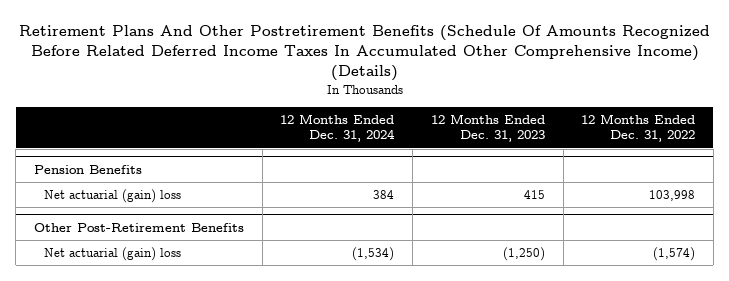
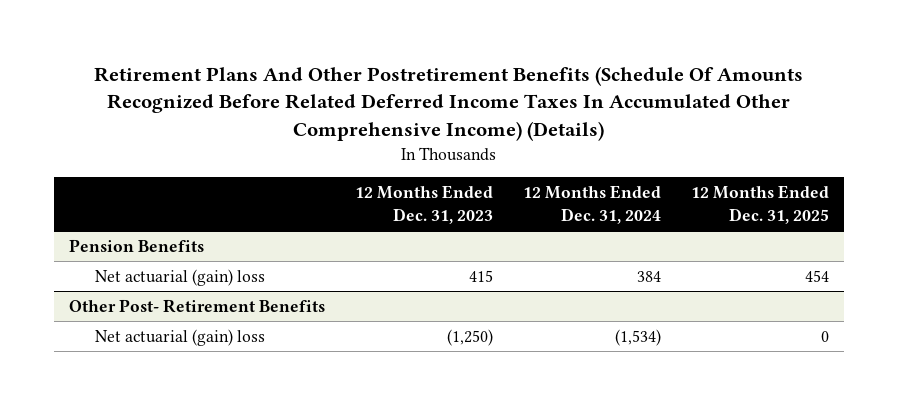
- | 12 Months Ended Dec. 31, 2024 | 12 Months Ended Dec. 31, 2023 | 12 Months Ended Dec. 31, 2022
+ | 12 Months Ended Dec. 31, 2023 | 12 Months Ended Dec. 31, 2024 | 12 Months Ended Dec. 31, 2025
- Other Post-Retirement Benefits
+ Other Post- Retirement Benefits

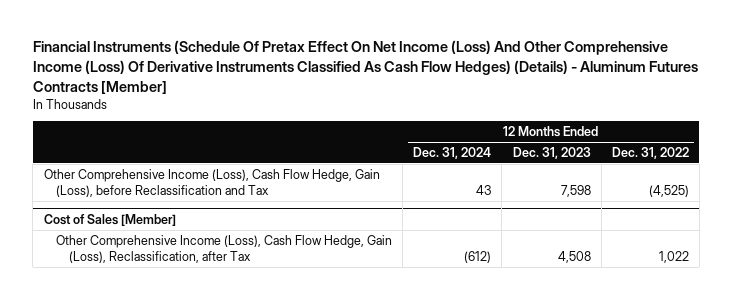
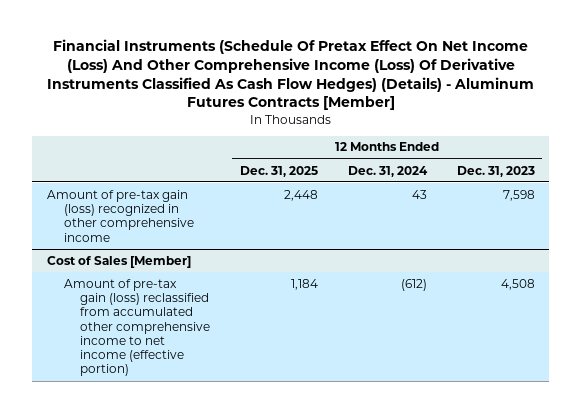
- | 12 Months Ended Dec. 31, 2024 | 12 Months Ended Dec. 31, 2023 | 12 Months Ended Dec. 31, 2022
+ | 12 Months Ended Dec. 31, 2025 | 12 Months Ended Dec. 31, 2024 | 12 Months Ended Dec. 31, 2023
- Other Comprehensive Income (Loss), Cash Flow Hedge, Gain (Loss), before Reclassification and Tax | 43 | 7,598 | (4,525)
+ Amount of pre-tax gain (loss) recognized in other comprehensive income | 2,448 | 43 | 7,598
@ Cost of Sales [Member]
- Other Comprehensive Income (Loss), Cash Flow Hedge, Gain (Loss), Reclassification, after Tax | (612) | 4,508 | 1,022
+ Amount of pre-tax gain (loss) reclassified from accumulated other comprehensive income to net income (effective portion) | 1,184 | (612) | 4,508

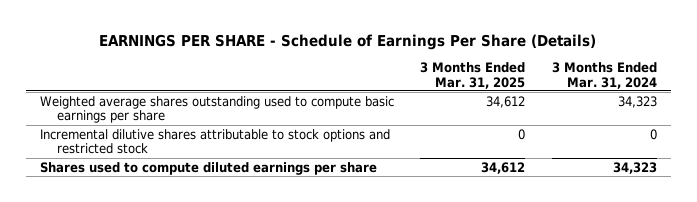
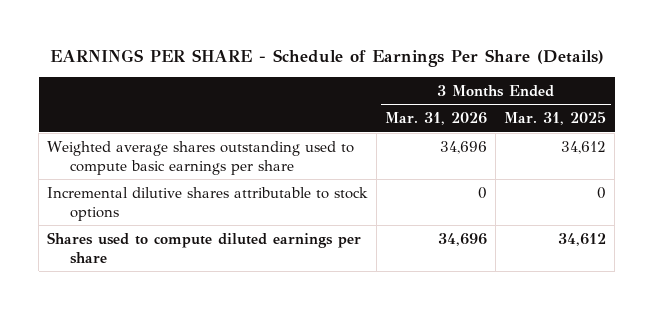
- | 3 Months Ended Mar. 31, 2025 | 3 Months Ended Mar. 31, 2024
+ | 3 Months Ended Mar. 31, 2026 | 3 Months Ended Mar. 31, 2025
- Incremental dilutive shares attributable to stock options and restricted stock | 0 | 0
+ Incremental dilutive shares attributable to stock options | 0 | 0

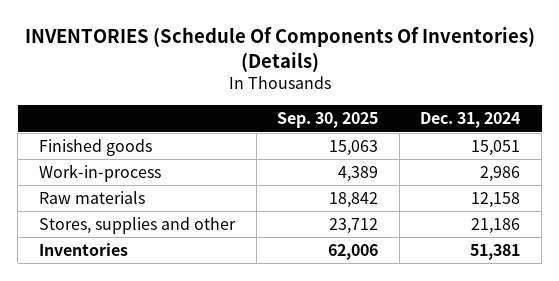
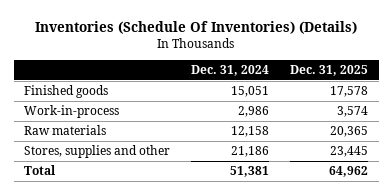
- INVENTORIES (Schedule Of Components Of Inventories) (Details)
+ Inventories (Schedule Of Inventories) (Details)
- | Sep. 30, 2025 | Dec. 31, 2024
+ | Dec. 31, 2024 | Dec. 31, 2025
- Inventories | 62,006 | 51,381
+ Total | 51,381 | 64,962

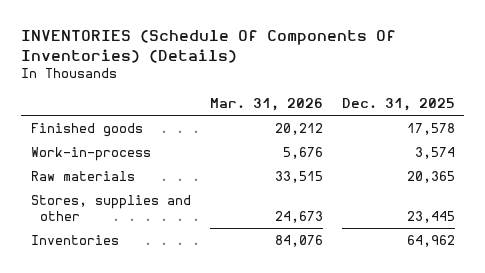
- Inventories (Schedule Of Inventories) (Details)
+ INVENTORIES (Schedule Of Components Of Inventories) (Details)
- | Dec. 31, 2024 | Dec. 31, 2025
+ | Mar. 31, 2026 | Dec. 31, 2025
- Total | 51,381 | 64,962
+ Inventories | 84,076 | 64,962

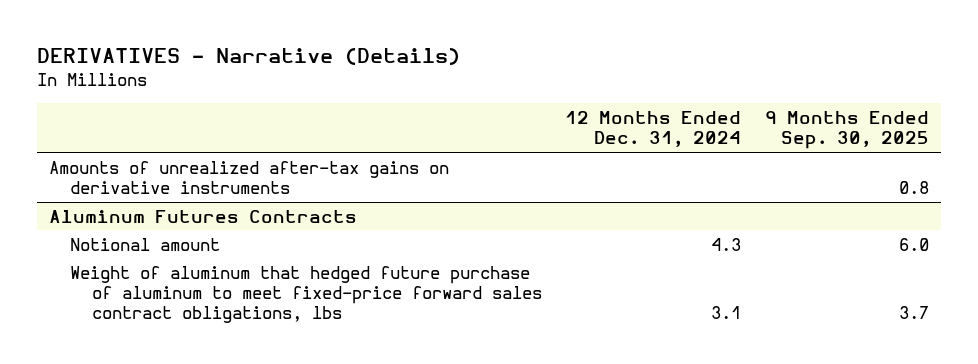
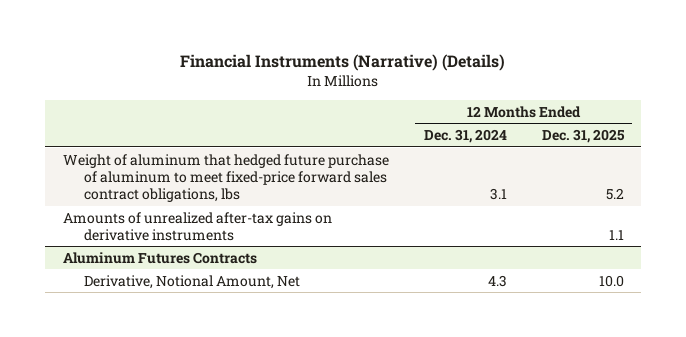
- DERIVATIVES - Narrative (Details)
+ Financial Instruments (Narrative) (Details)
- | 12 Months Ended Dec. 31, 2024 | 9 Months Ended Sep. 30, 2025
+ | 12 Months Ended Dec. 31, 2024 | 12 Months Ended Dec. 31, 2025
+ Weight of aluminum that hedged future purchase of aluminum to meet fixed-price forward sales contract obligations, lbs | 3.1 | 5.2
@ Aluminum Futures Contracts
- Notional amount | 4.3 | 6.0
- Weight of aluminum that hedged future purchase of aluminum to meet fixed-price forward sales contract obligations, lbs | 3.1 | 3.7
+ Derivative, Notional Amount, Net | 4.3 | 10.0

